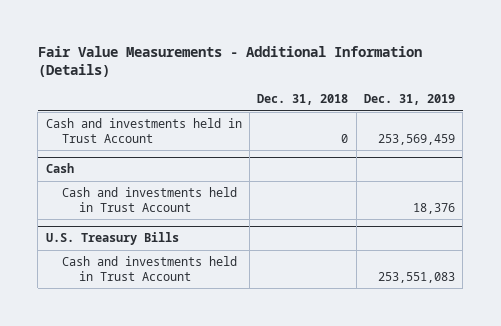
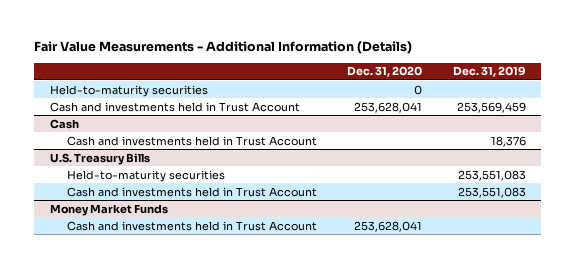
- | Dec. 31, 2018 | Dec. 31, 2019
+ | Dec. 31, 2020 | Dec. 31, 2019
+ Held-to-maturity securities | 0 |
@ U.S. Treasury Bills
+ Held-to-maturity securities | | 253,551,083
+ Money Market Funds
+ Cash and investments held in Trust Account | 253,628,041 |

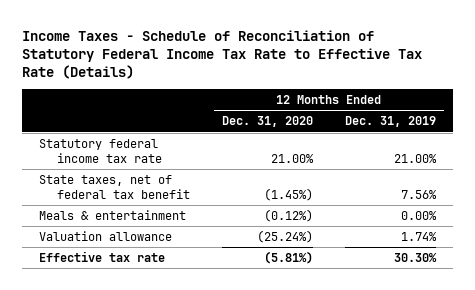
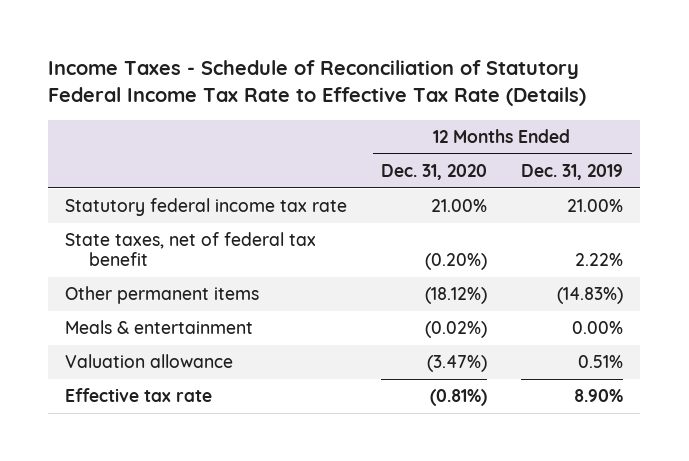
- State taxes, net of federal tax benefit | (1.45%) | 7.56%
- Meals & entertainment | (0.12%) | 0.00%
- Valuation allowance | (25.24%) | 1.74%
- Effective tax rate | (5.81%) | 30.30%
+ State taxes, net of federal tax benefit | (0.20%) | 2.22%
+ Other permanent items | (18.12%) | (14.83%)
+ Meals & entertainment | (0.02%) | 0.00%
+ Valuation allowance | (3.47%) | 0.51%
+ Effective tax rate | (0.81%) | 8.90%

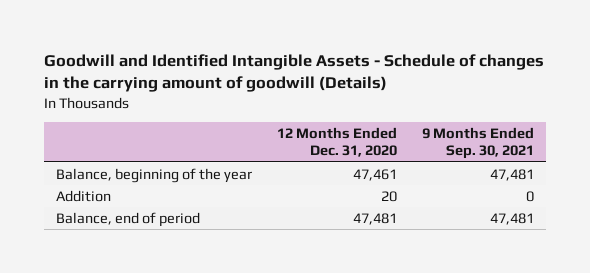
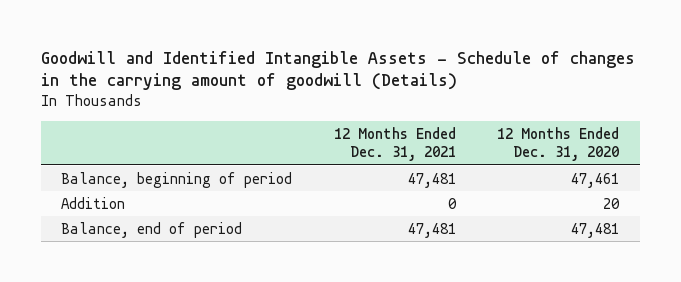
- | 12 Months Ended Dec. 31, 2020 | 9 Months Ended Sep. 30, 2021
+ | 12 Months Ended Dec. 31, 2021 | 12 Months Ended Dec. 31, 2020
- Balance, beginning of the year | 47,461 | 47,481
+ Balance, beginning of period | 47,481 | 47,461

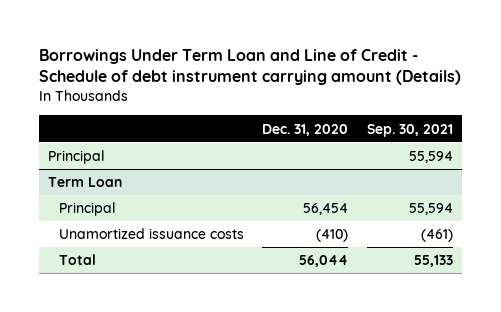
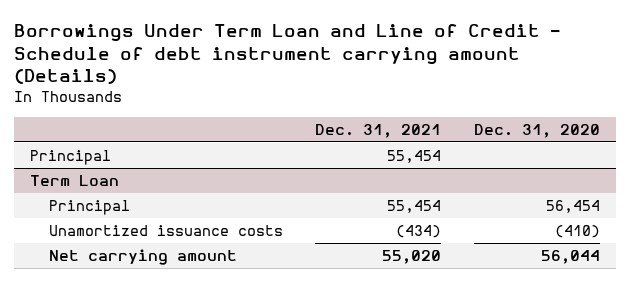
- | Dec. 31, 2020 | Sep. 30, 2021
+ | Dec. 31, 2021 | Dec. 31, 2020
@ Term Loan
- Total | 56,044 | 55,133
+ Net carrying amount | 55,020 | 56,044

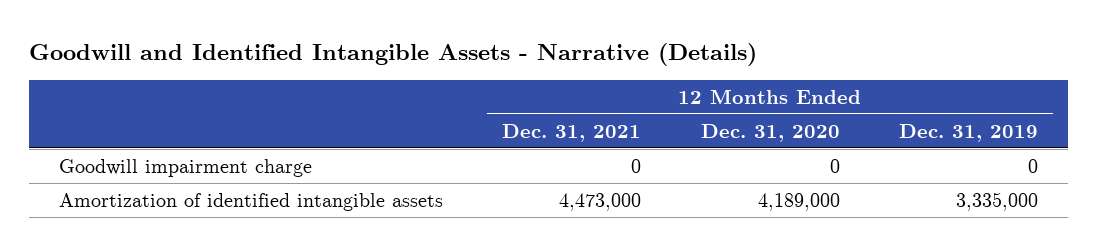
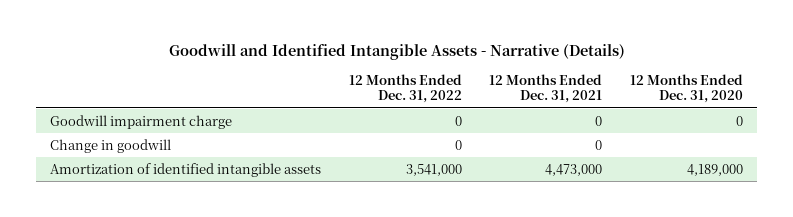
- | 12 Months Ended Dec. 31, 2021 | 12 Months Ended Dec. 31, 2020 | 12 Months Ended Dec. 31, 2019
+ | 12 Months Ended Dec. 31, 2022 | 12 Months Ended Dec. 31, 2021 | 12 Months Ended Dec. 31, 2020
+ Change in goodwill | 0 | 0 |

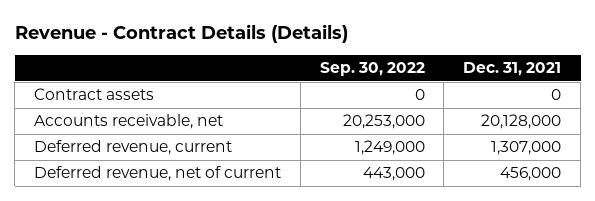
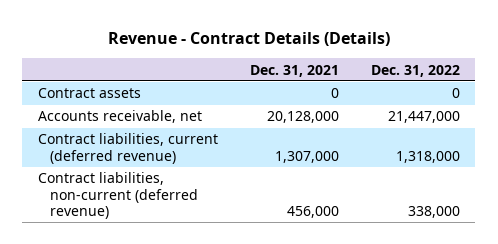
- | Sep. 30, 2022 | Dec. 31, 2021
+ | Dec. 31, 2021 | Dec. 31, 2022
- Deferred revenue, current | 1,249,000 | 1,307,000
- Deferred revenue, net of current | 443,000 | 456,000
+ Contract liabilities, current (deferred revenue) | 1,307,000 | 1,318,000
+ Contract liabilities, non-current (deferred revenue) | 456,000 | 338,000

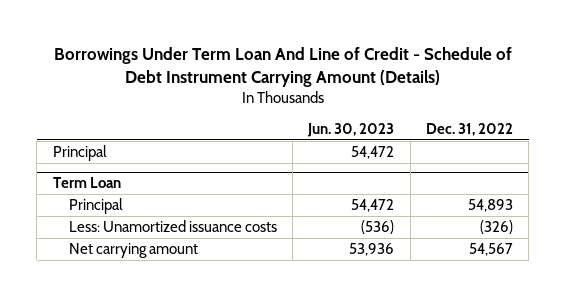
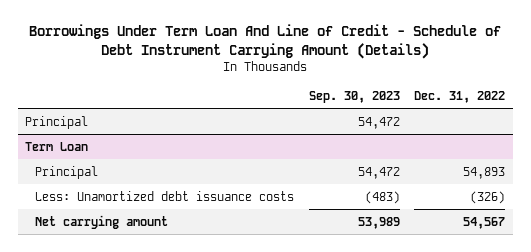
- | Jun. 30, 2023 | Dec. 31, 2022
+ | Sep. 30, 2023 | Dec. 31, 2022
@ Term Loan
- Less: Unamortized issuance costs | (536) | (326)
+ Less: Unamortized debt issuance costs | (483) | (326)

